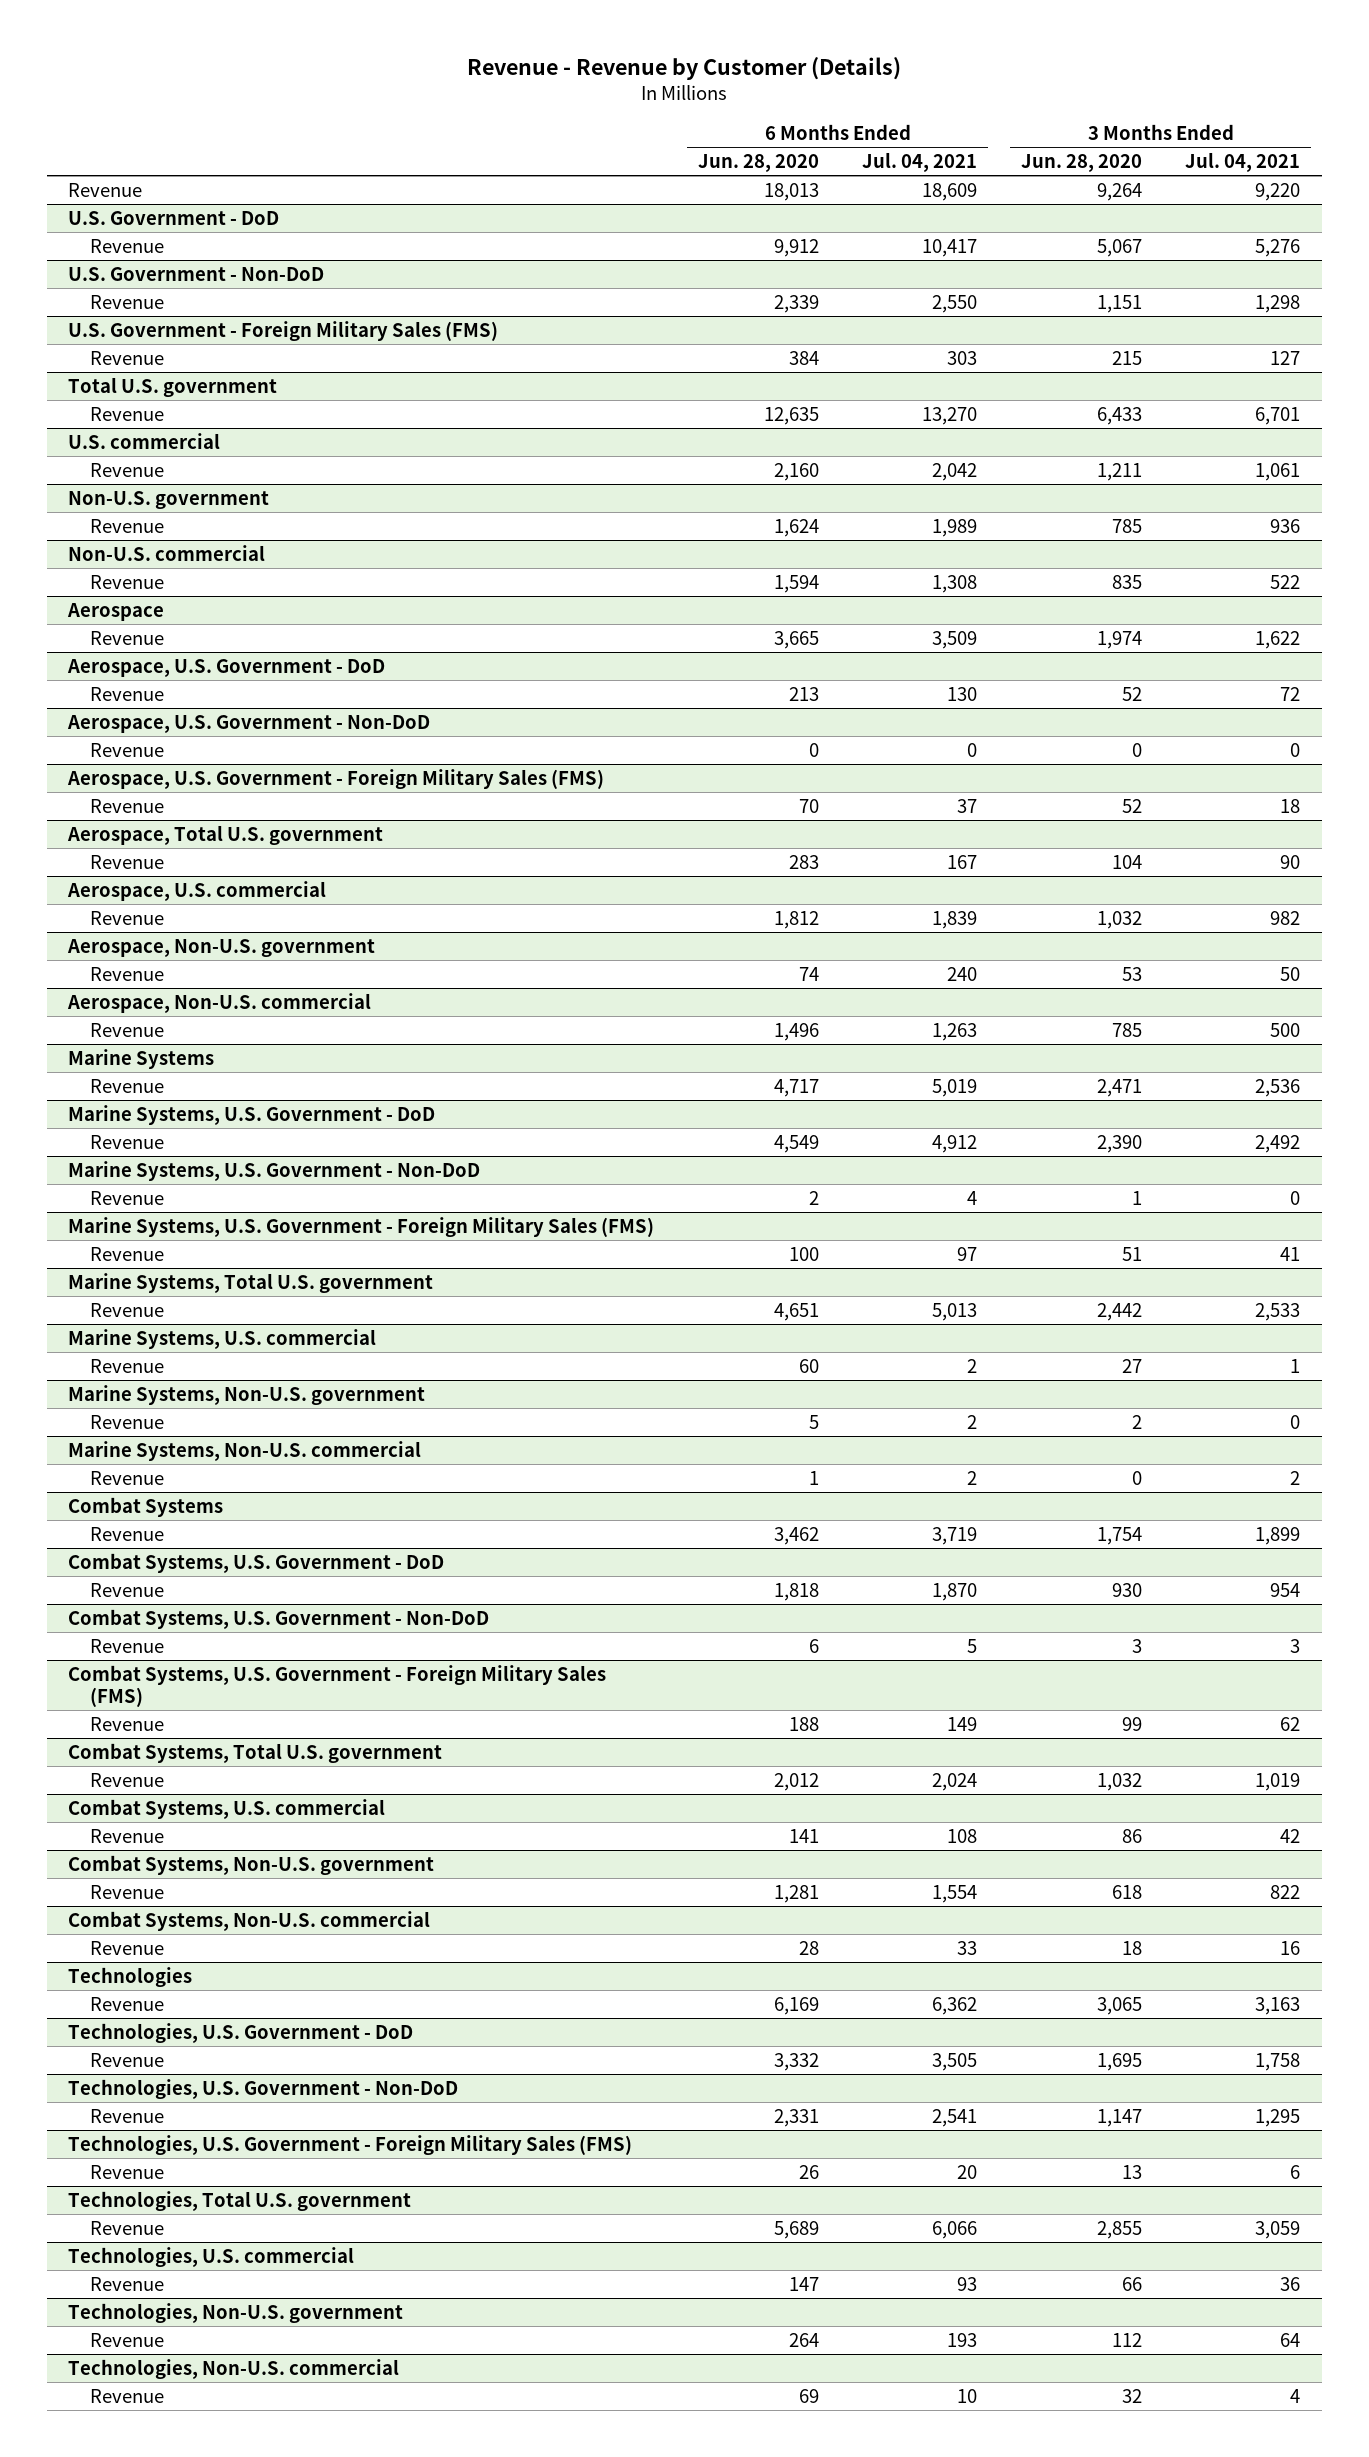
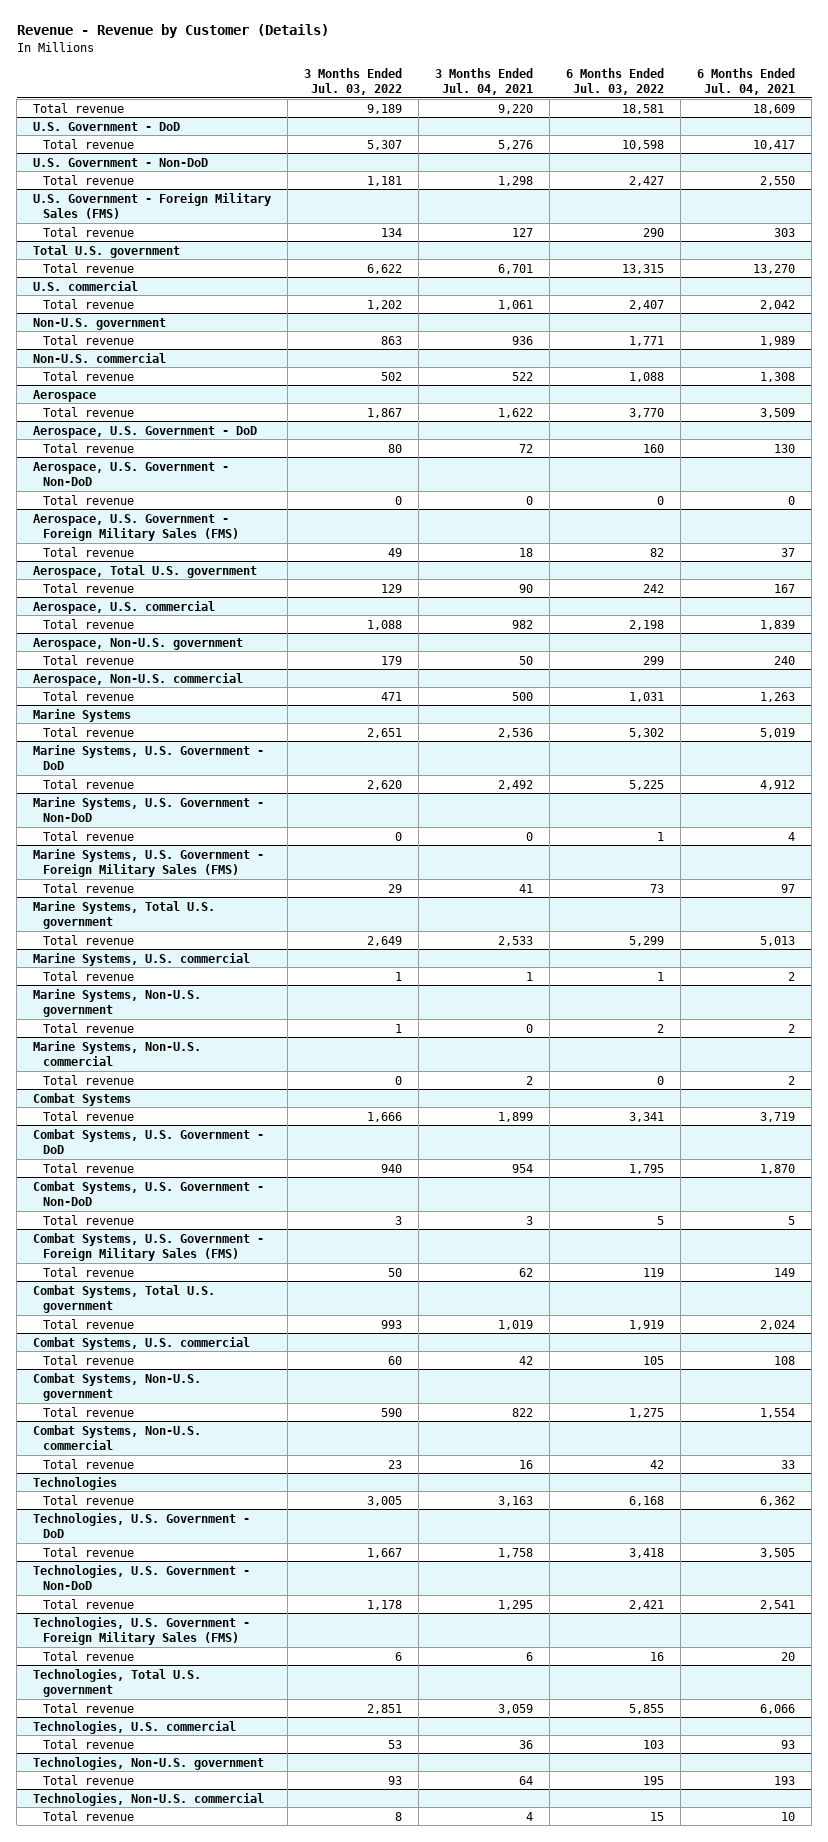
- | 6 Months Ended Jun. 28, 2020 | 6 Months Ended Jul. 04, 2021 | 3 Months Ended Jun. 28, 2020 | 3 Months Ended Jul. 04, 2021
+ | 3 Months Ended Jul. 03, 2022 | 3 Months Ended Jul. 04, 2021 | 6 Months Ended Jul. 03, 2022 | 6 Months Ended Jul. 04, 2021
- Revenue | 18,013 | 18,609 | 9,264 | 9,220
+ Total revenue | 9,189 | 9,220 | 18,581 | 18,609
@ U.S. Government - DoD
- Revenue | 9,912 | 10,417 | 5,067 | 5,276
+ Total revenue | 5,307 | 5,276 | 10,598 | 10,417
@ U.S. Government - Non-DoD
- Revenue | 2,339 | 2,550 | 1,151 | 1,298
+ Total revenue | 1,181 | 1,298 | 2,427 | 2,550
@ U.S. Government - Foreign Military Sales (FMS)
- Revenue | 384 | 303 | 215 | 127
+ Total revenue | 134 | 127 | 290 | 303
@ Total U.S. government
- Revenue | 12,635 | 13,270 | 6,433 | 6,701
+ Total revenue | 6,622 | 6,701 | 13,315 | 13,270
@ U.S. commercial
- Revenue | 2,160 | 2,042 | 1,211 | 1,061
+ Total revenue | 1,202 | 1,061 | 2,407 | 2,042
@ Non-U.S. government
- Revenue | 1,624 | 1,989 | 785 | 936
+ Total revenue | 863 | 936 | 1,771 | 1,989
@ Non-U.S. commercial
- Revenue | 1,594 | 1,308 | 835 | 522
+ Total revenue | 502 | 522 | 1,088 | 1,308
@ Aerospace
- Revenue | 3,665 | 3,509 | 1,974 | 1,622
+ Total revenue | 1,867 | 1,622 | 3,770 | 3,509
@ Aerospace, U.S. Government - DoD
- Revenue | 213 | 130 | 52 | 72
+ Total revenue | 80 | 72 | 160 | 130
@ Aerospace, U.S. Government - Non-DoD
- Revenue | 0 | 0 | 0 | 0
+ Total revenue | 0 | 0 | 0 | 0
@ Aerospace, U.S. Government - Foreign Military Sales (FMS)
- Revenue | 70 | 37 | 52 | 18
+ Total revenue | 49 | 18 | 82 | 37
@ Aerospace, Total U.S. government
- Revenue | 283 | 167 | 104 | 90
+ Total revenue | 129 | 90 | 242 | 167
@ Aerospace, U.S. commercial
- Revenue | 1,812 | 1,839 | 1,032 | 982
+ Total revenue | 1,088 | 982 | 2,198 | 1,839
@ Aerospace, Non-U.S. government
- Revenue | 74 | 240 | 53 | 50
+ Total revenue | 179 | 50 | 299 | 240
@ Aerospace, Non-U.S. commercial
- Revenue | 1,496 | 1,263 | 785 | 500
+ Total revenue | 471 | 500 | 1,031 | 1,263
@ Marine Systems
- Revenue | 4,717 | 5,019 | 2,471 | 2,536
+ Total revenue | 2,651 | 2,536 | 5,302 | 5,019
@ Marine Systems, U.S. Government - DoD
- Revenue | 4,549 | 4,912 | 2,390 | 2,492
+ Total revenue | 2,620 | 2,492 | 5,225 | 4,912
@ Marine Systems, U.S. Government - Non-DoD
- Revenue | 2 | 4 | 1 | 0
+ Total revenue | 0 | 0 | 1 | 4
@ Marine Systems, U.S. Government - Foreign Military Sales (FMS)
- Revenue | 100 | 97 | 51 | 41
+ Total revenue | 29 | 41 | 73 | 97
@ Marine Systems, Total U.S. government
- Revenue | 4,651 | 5,013 | 2,442 | 2,533
+ Total revenue | 2,649 | 2,533 | 5,299 | 5,013
@ Marine Systems, U.S. commercial
- Revenue | 60 | 2 | 27 | 1
+ Total revenue | 1 | 1 | 1 | 2
@ Marine Systems, Non-U.S. government
- Revenue | 5 | 2 | 2 | 0
+ Total revenue | 1 | 0 | 2 | 2
@ Marine Systems, Non-U.S. commercial
- Revenue | 1 | 2 | 0 | 2
+ Total revenue | 0 | 2 | 0 | 2
@ Combat Systems
- Revenue | 3,462 | 3,719 | 1,754 | 1,899
+ Total revenue | 1,666 | 1,899 | 3,341 | 3,719
@ Combat Systems, U.S. Government - DoD
- Revenue | 1,818 | 1,870 | 930 | 954
+ Total revenue | 940 | 954 | 1,795 | 1,870
@ Combat Systems, U.S. Government - Non-DoD
- Revenue | 6 | 5 | 3 | 3
+ Total revenue | 3 | 3 | 5 | 5
@ Combat Systems, U.S. Government - Foreign Military Sales (FMS)
- Revenue | 188 | 149 | 99 | 62
+ Total revenue | 50 | 62 | 119 | 149
@ Combat Systems, Total U.S. government
- Revenue | 2,012 | 2,024 | 1,032 | 1,019
+ Total revenue | 993 | 1,019 | 1,919 | 2,024
@ Combat Systems, U.S. commercial
- Revenue | 141 | 108 | 86 | 42
+ Total revenue | 60 | 42 | 105 | 108
@ Combat Systems, Non-U.S. government
- Revenue | 1,281 | 1,554 | 618 | 822
+ Total revenue | 590 | 822 | 1,275 | 1,554
@ Combat Systems, Non-U.S. commercial
- Revenue | 28 | 33 | 18 | 16
+ Total revenue | 23 | 16 | 42 | 33
@ Technologies
- Revenue | 6,169 | 6,362 | 3,065 | 3,163
+ Total revenue | 3,005 | 3,163 | 6,168 | 6,362
@ Technologies, U.S. Government - DoD
- Revenue | 3,332 | 3,505 | 1,695 | 1,758
+ Total revenue | 1,667 | 1,758 | 3,418 | 3,505
@ Technologies, U.S. Government - Non-DoD
- Revenue | 2,331 | 2,541 | 1,147 | 1,295
+ Total revenue | 1,178 | 1,295 | 2,421 | 2,541
@ Technologies, U.S. Government - Foreign Military Sales (FMS)
- Revenue | 26 | 20 | 13 | 6
+ Total revenue | 6 | 6 | 16 | 20
@ Technologies, Total U.S. government
- Revenue | 5,689 | 6,066 | 2,855 | 3,059
+ Total revenue | 2,851 | 3,059 | 5,855 | 6,066
@ Technologies, U.S. commercial
- Revenue | 147 | 93 | 66 | 36
+ Total revenue | 53 | 36 | 103 | 93
@ Technologies, Non-U.S. government
- Revenue | 264 | 193 | 112 | 64
+ Total revenue | 93 | 64 | 195 | 193
@ Technologies, Non-U.S. commercial
- Revenue | 69 | 10 | 32 | 4
+ Total revenue | 8 | 4 | 15 | 10

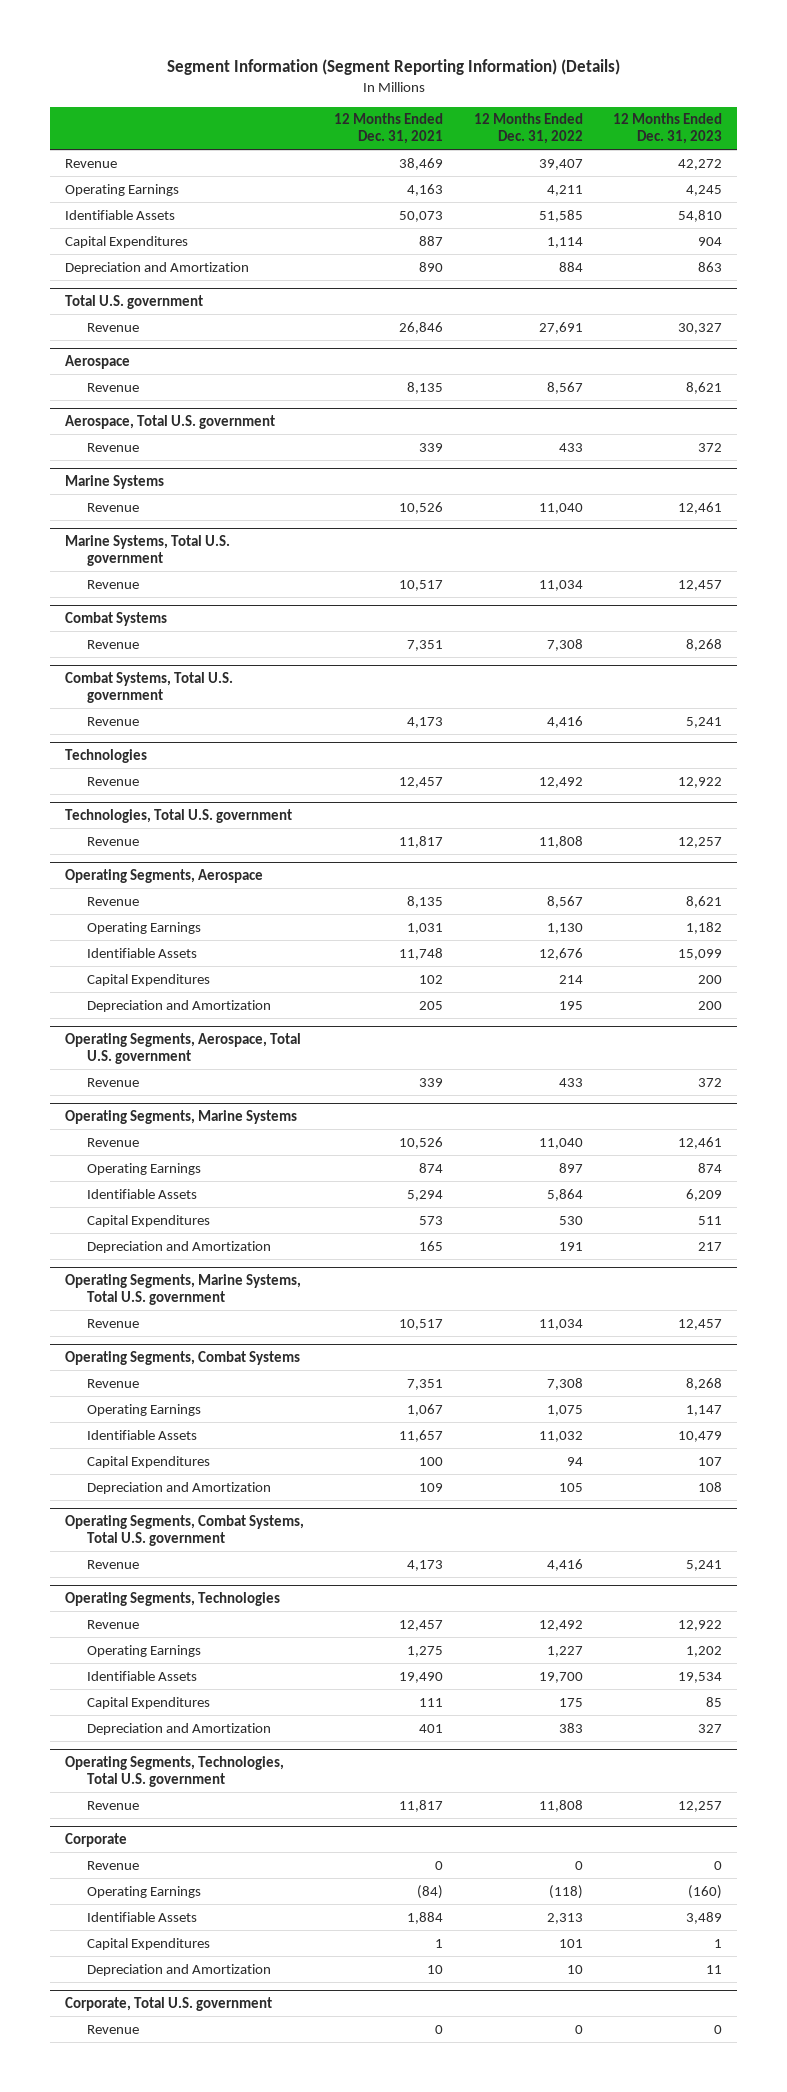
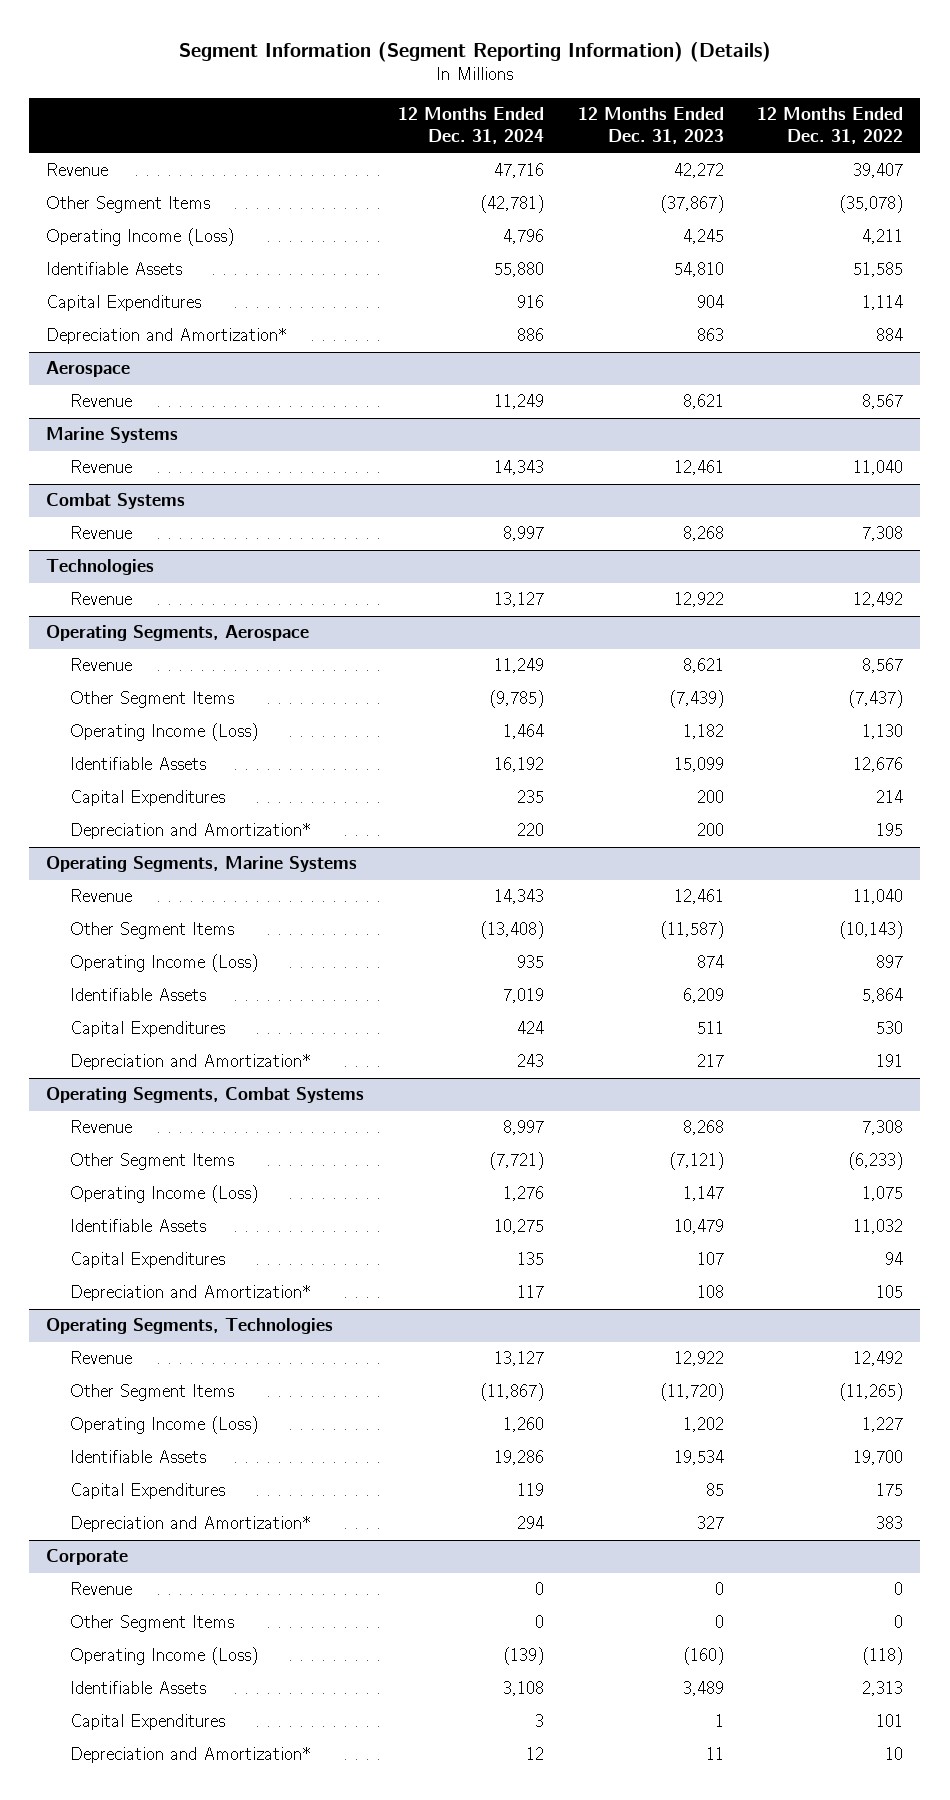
- | 12 Months Ended Dec. 31, 2021 | 12 Months Ended Dec. 31, 2022 | 12 Months Ended Dec. 31, 2023
+ | 12 Months Ended Dec. 31, 2024 | 12 Months Ended Dec. 31, 2023 | 12 Months Ended Dec. 31, 2022
- Operating Earnings | 4,163 | 4,211 | 4,245
+ Other Segment Items | (42,781) | (37,867) | (35,078)
+ Operating Income (Loss) | 4,796 | 4,245 | 4,211
- Depreciation and Amortization | 890 | 884 | 863
- Total U.S. government
- Revenue | 26,846 | 27,691 | 30,327
+ Depreciation and Amortization* | 886 | 863 | 884
- Aerospace, Total U.S. government
- Revenue | 339 | 433 | 372
- Marine Systems, Total U.S. government
- Revenue | 10,517 | 11,034 | 12,457
- Combat Systems, Total U.S. government
- Revenue | 4,173 | 4,416 | 5,241
- Technologies, Total U.S. government
- Revenue | 11,817 | 11,808 | 12,257
@ Operating Segments, Aerospace
- Operating Earnings | 1,031 | 1,130 | 1,182
+ Other Segment Items | (9,785) | (7,439) | (7,437)
+ Operating Income (Loss) | 1,464 | 1,182 | 1,130
- Depreciation and Amortization | 205 | 195 | 200
- Operating Segments, Aerospace, Total U.S. government
- Revenue | 339 | 433 | 372
@ Operating Segments, Aerospace
+ Depreciation and Amortization* | 220 | 200 | 195
@ Operating Segments, Marine Systems
- Operating Earnings | 874 | 897 | 874
+ Other Segment Items | (13,408) | (11,587) | (10,143)
+ Operating Income (Loss) | 935 | 874 | 897
- Depreciation and Amortization | 165 | 191 | 217
- Operating Segments, Marine Systems, Total U.S. government
- Revenue | 10,517 | 11,034 | 12,457
@ Operating Segments, Marine Systems
+ Depreciation and Amortization* | 243 | 217 | 191
@ Operating Segments, Combat Systems
- Operating Earnings | 1,067 | 1,075 | 1,147
+ Other Segment Items | (7,721) | (7,121) | (6,233)
+ Operating Income (Loss) | 1,276 | 1,147 | 1,075
- Depreciation and Amortization | 109 | 105 | 108
- Operating Segments, Combat Systems, Total U.S. government
- Revenue | 4,173 | 4,416 | 5,241
@ Operating Segments, Combat Systems
+ Depreciation and Amortization* | 117 | 108 | 105
@ Operating Segments, Technologies
- Operating Earnings | 1,275 | 1,227 | 1,202
+ Other Segment Items | (11,867) | (11,720) | (11,265)
+ Operating Income (Loss) | 1,260 | 1,202 | 1,227
- Depreciation and Amortization | 401 | 383 | 327
- Operating Segments, Technologies, Total U.S. government
- Revenue | 11,817 | 11,808 | 12,257
@ Operating Segments, Technologies
+ Depreciation and Amortization* | 294 | 327 | 383
@ Corporate
- Operating Earnings | (84) | (118) | (160)
+ Other Segment Items | 0 | 0 | 0
+ Operating Income (Loss) | (139) | (160) | (118)
- Depreciation and Amortization | 10 | 10 | 11
- Corporate, Total U.S. government
- Revenue | 0 | 0 | 0
@ Corporate
+ Depreciation and Amortization* | 12 | 11 | 10

